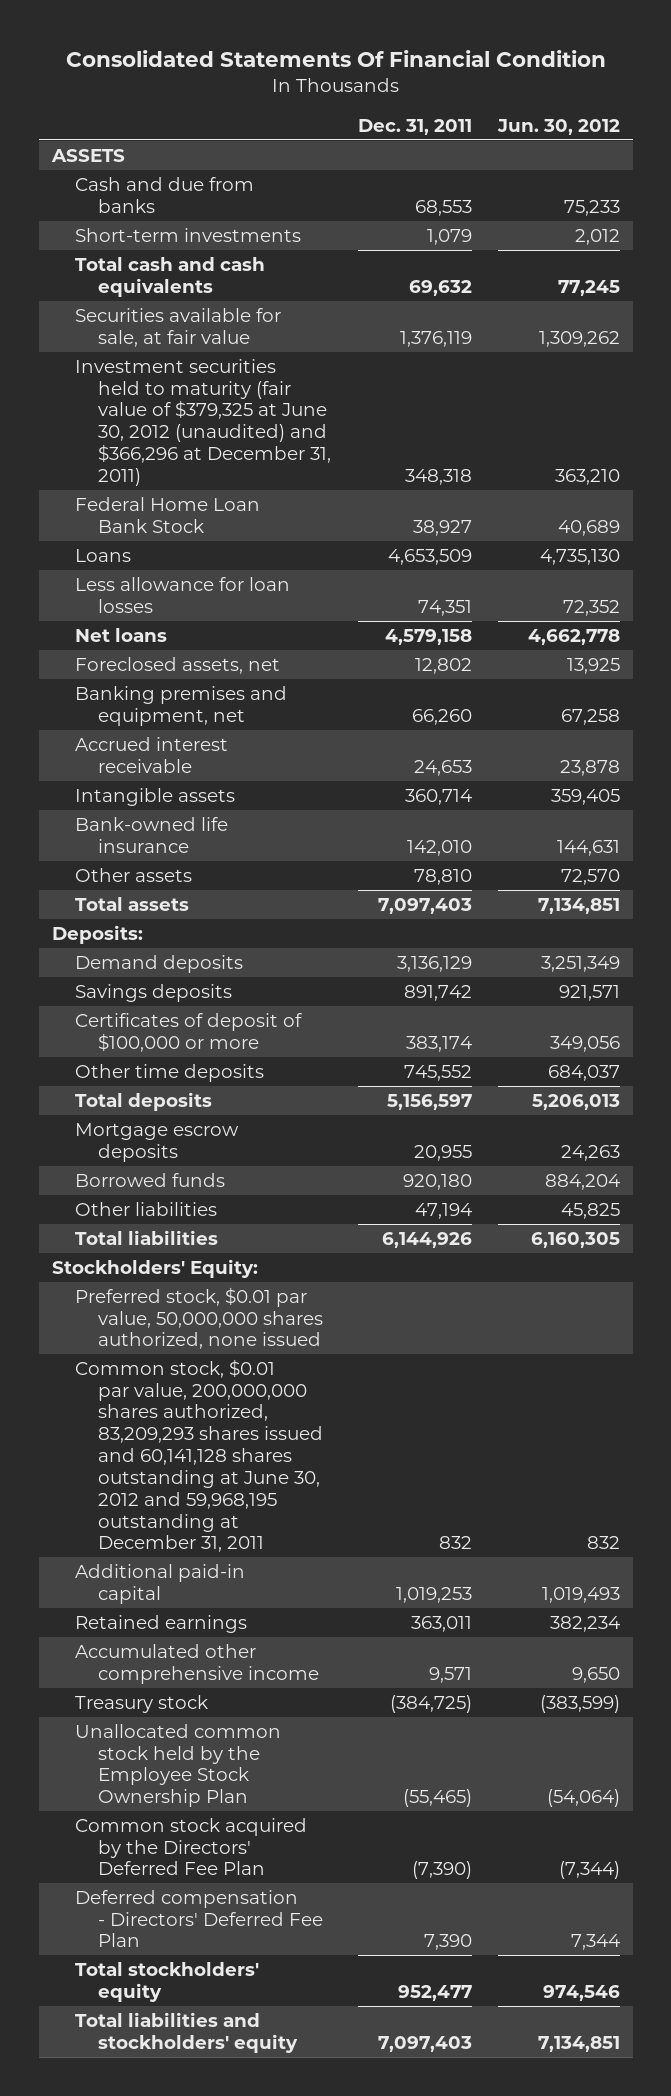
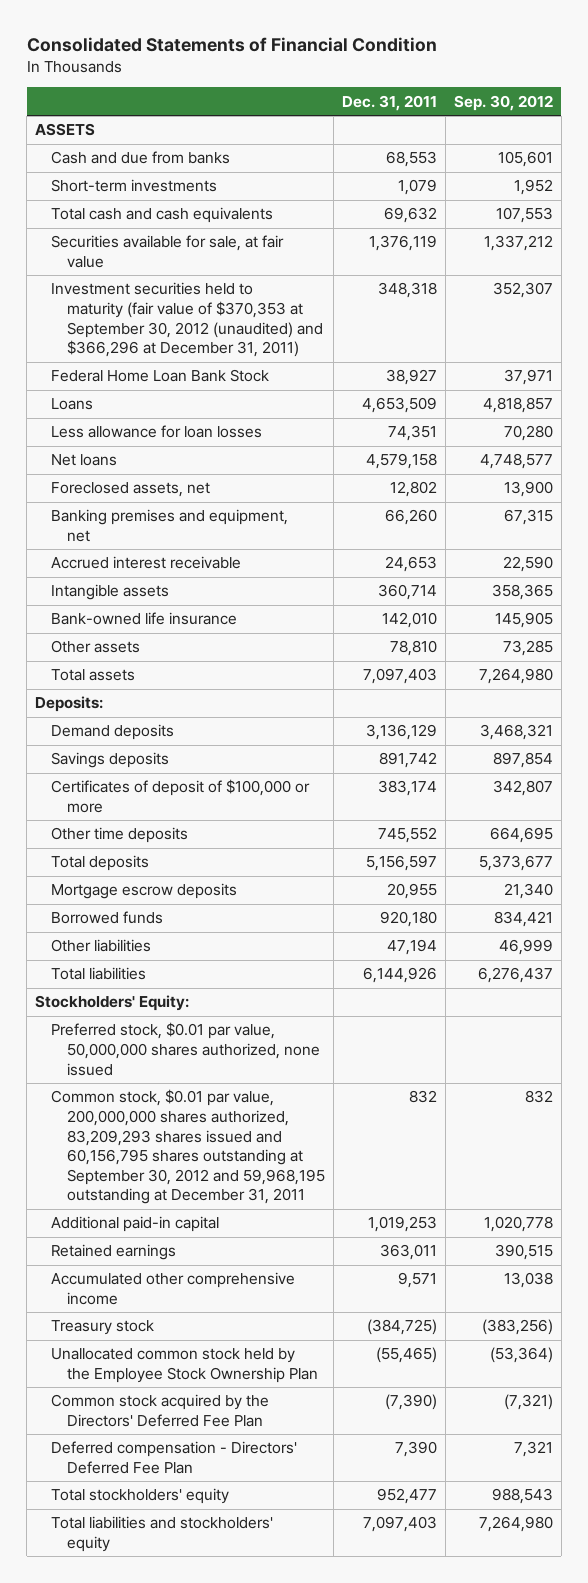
- Consolidated Statements Of Financial Condition
+ Consolidated Statements of Financial Condition
- | Dec. 31, 2011 | Jun. 30, 2012
+ | Dec. 31, 2011 | Sep. 30, 2012
- Investment securities held to maturity (fair value of $379,325 at June 30, 2012 (unaudited) and $366,296 at December 31, 2011) | 348,318 | 363,210
+ Investment securities held to maturity (fair value of $370,353 at September 30, 2012 (unaudited) and $366,296 at December 31, 2011) | 348,318 | 352,307
- Common stock, $0.01 par value, 200,000,000 shares authorized, 83,209,293 shares issued and 60,141,128 shares outstanding at June 30, 2012 and 59,968,195 outstanding at December 31, 2011 | 832 | 832
+ Common stock, $0.01 par value, 200,000,000 shares authorized, 83,209,293 shares issued and 60,156,795 shares outstanding at September 30, 2012 and 59,968,195 outstanding at December 31, 2011 | 832 | 832

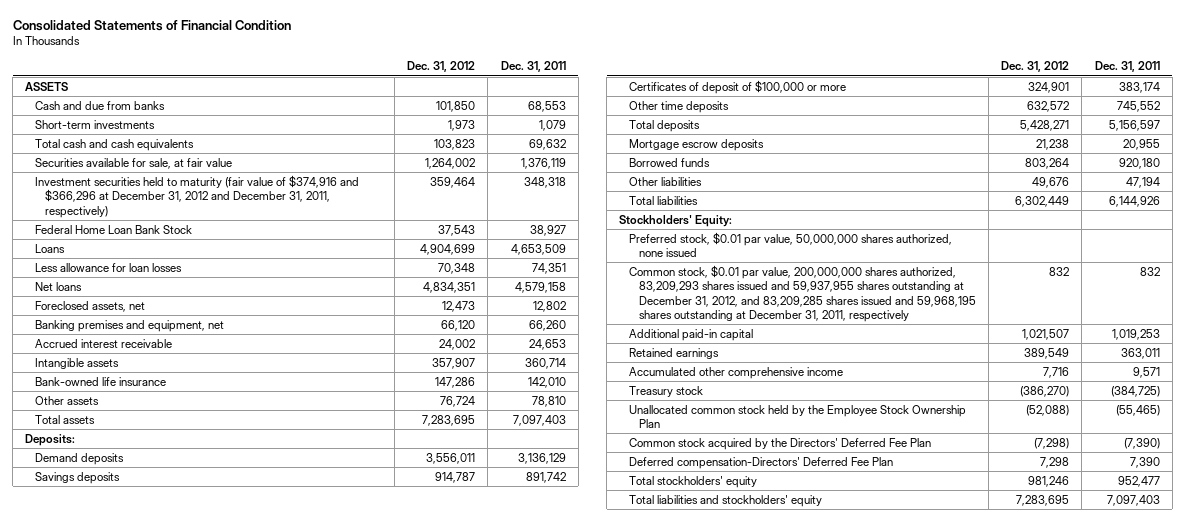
- | Dec. 31, 2011 | Sep. 30, 2012
+ | Dec. 31, 2012 | Dec. 31, 2011
- Investment securities held to maturity (fair value of $370,353 at September 30, 2012 (unaudited) and $366,296 at December 31, 2011) | 348,318 | 352,307
+ Investment securities held to maturity (fair value of $374,916 and $366,296 at December 31, 2012 and December 31, 2011, respectively) | 359,464 | 348,318
- Common stock, $0.01 par value, 200,000,000 shares authorized, 83,209,293 shares issued and 60,156,795 shares outstanding at September 30, 2012 and 59,968,195 outstanding at December 31, 2011 | 832 | 832
+ Common stock, $0.01 par value, 200,000,000 shares authorized, 83,209,293 shares issued and 59,937,955 shares outstanding at December 31, 2012, and 83,209,285 shares issued and 59,968,195 shares outstanding at December 31, 2011, respectively | 832 | 832
- Deferred compensation - Directors' Deferred Fee Plan | 7,390 | 7,321
+ Deferred compensation-Directors' Deferred Fee Plan | 7,298 | 7,390

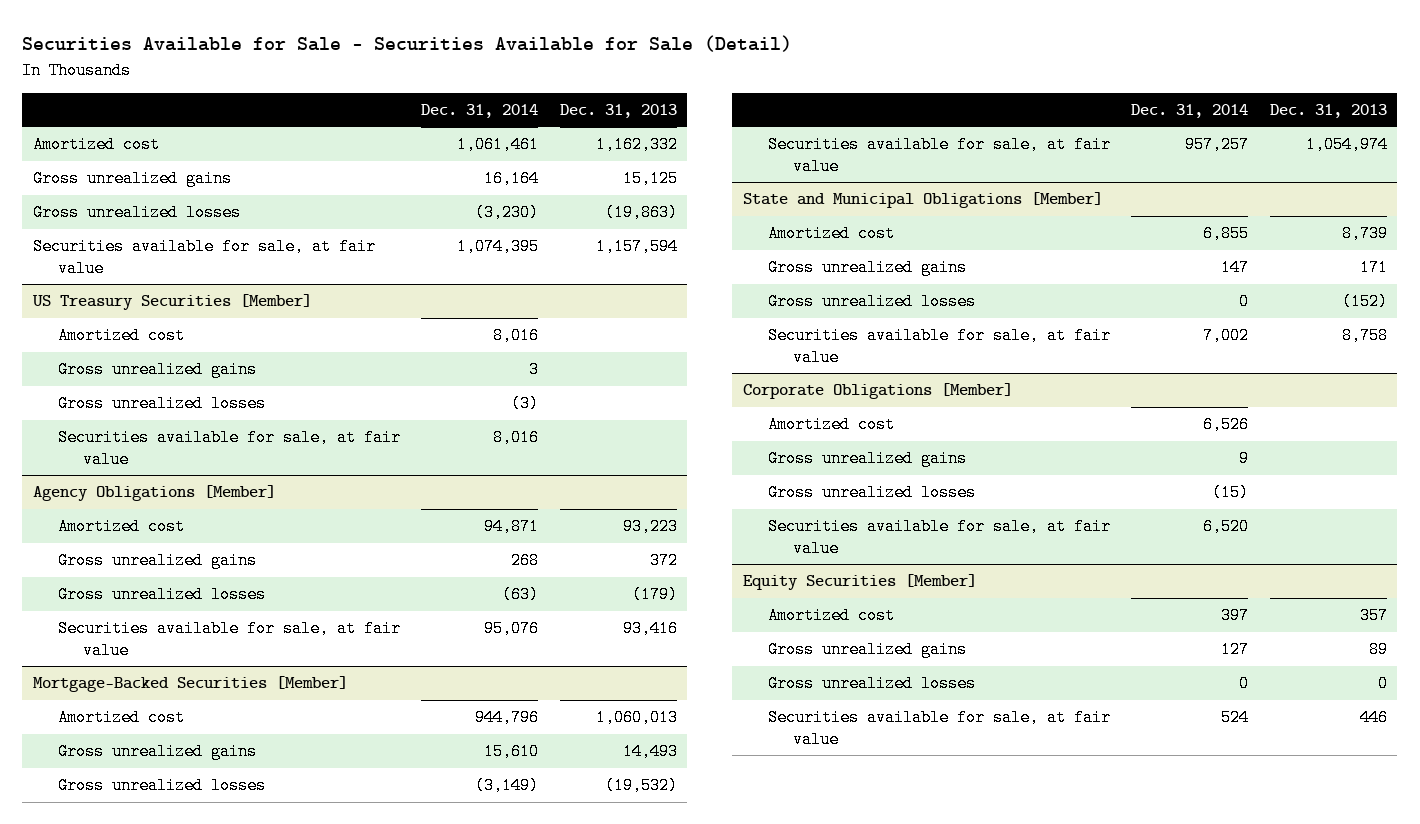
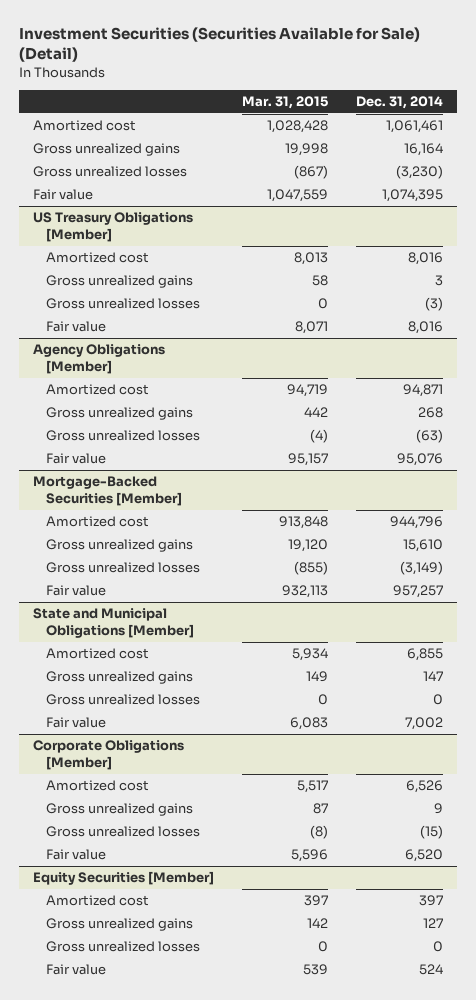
- Securities Available for Sale - Securities Available for Sale (Detail)
+ Investment Securities (Securities Available for Sale) (Detail)
- | Dec. 31, 2014 | Dec. 31, 2013
+ | Mar. 31, 2015 | Dec. 31, 2014
- Securities available for sale, at fair value | 1,074,395 | 1,157,594
- US Treasury Securities [Member]
+ Fair value | 1,047,559 | 1,074,395
+ US Treasury Obligations [Member]
- Securities available for sale, at fair value | 8,016 |
+ Fair value | 8,071 | 8,016
@ Agency Obligations [Member]
- Securities available for sale, at fair value | 95,076 | 93,416
+ Fair value | 95,157 | 95,076
@ Mortgage-Backed Securities [Member]
- Securities available for sale, at fair value | 957,257 | 1,054,974
+ Fair value | 932,113 | 957,257
@ State and Municipal Obligations [Member]
- Securities available for sale, at fair value | 7,002 | 8,758
+ Fair value | 6,083 | 7,002
@ Corporate Obligations [Member]
- Securities available for sale, at fair value | 6,520 |
+ Fair value | 5,596 | 6,520
@ Equity Securities [Member]
- Securities available for sale, at fair value | 524 | 446
+ Fair value | 539 | 524

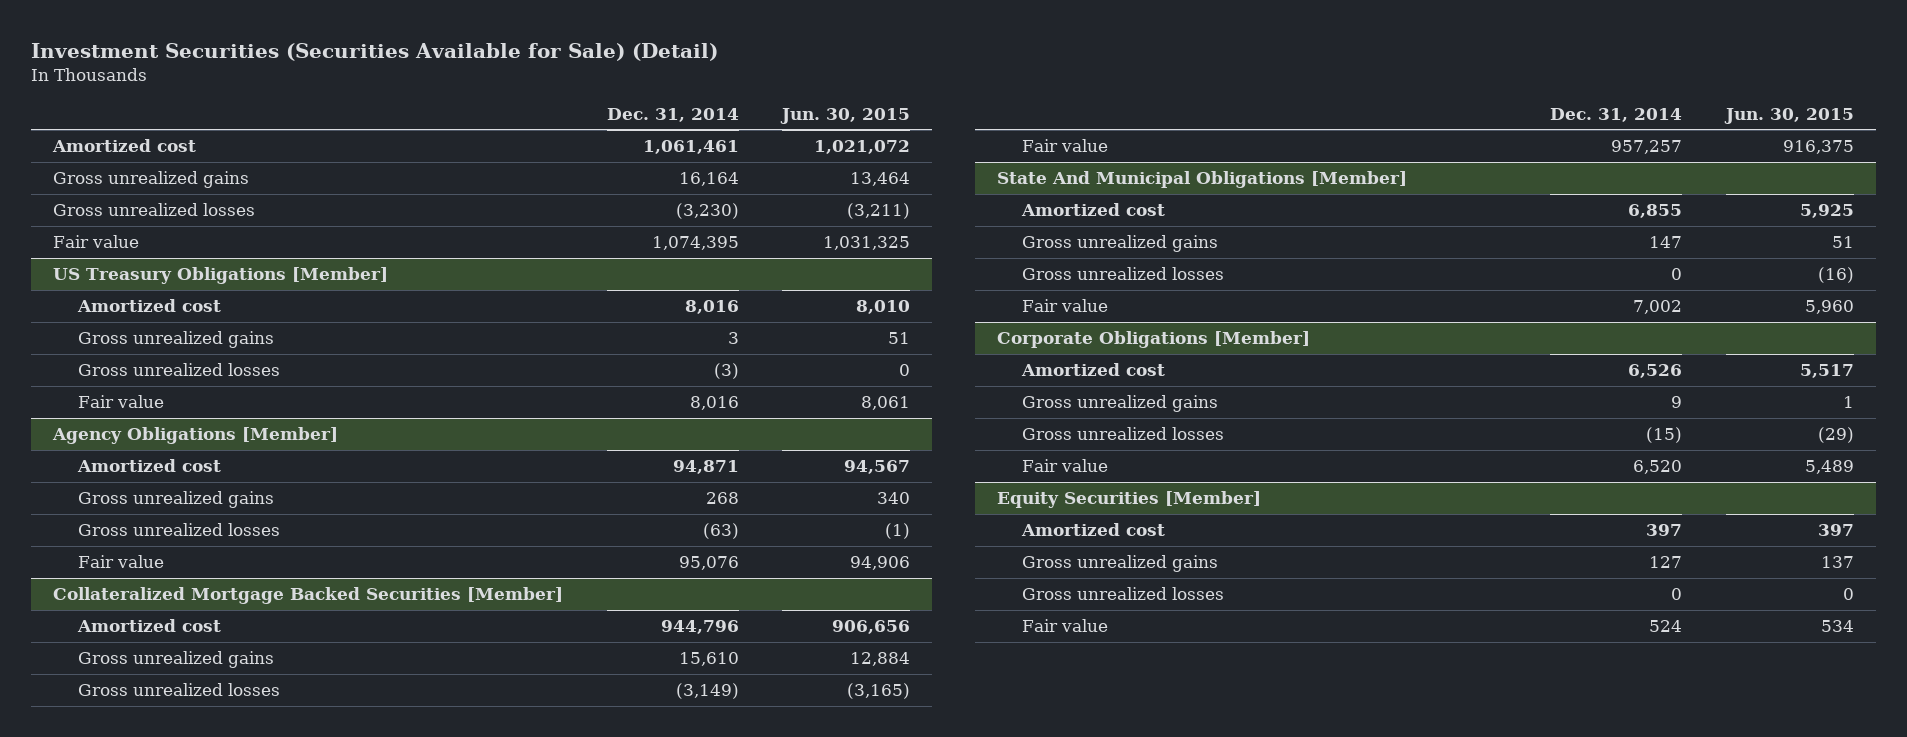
- | Mar. 31, 2015 | Dec. 31, 2014
+ | Dec. 31, 2014 | Jun. 30, 2015
- Mortgage-Backed Securities [Member]
+ Collateralized Mortgage Backed Securities [Member]
- State and Municipal Obligations [Member]
+ State And Municipal Obligations [Member]

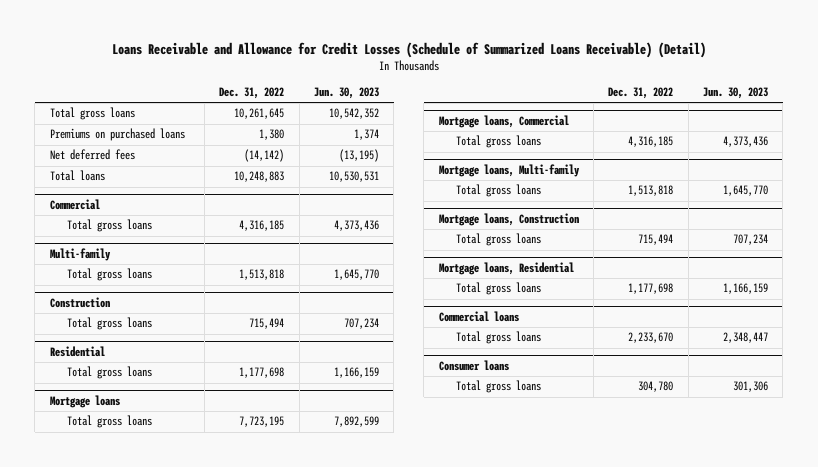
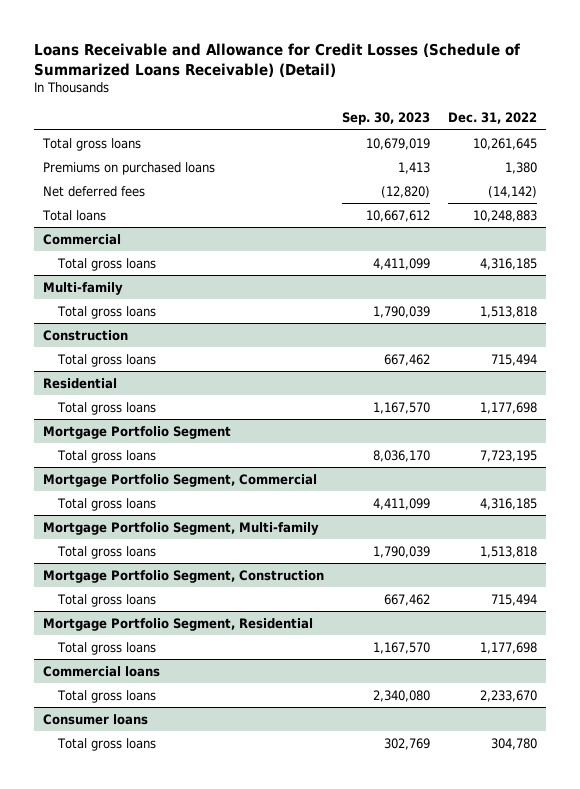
- | Dec. 31, 2022 | Jun. 30, 2023
+ | Sep. 30, 2023 | Dec. 31, 2022
- Mortgage loans
+ Mortgage Portfolio Segment
- Mortgage loans, Commercial
+ Mortgage Portfolio Segment, Commercial
- Mortgage loans, Multi-family
+ Mortgage Portfolio Segment, Multi-family
- Mortgage loans, Construction
+ Mortgage Portfolio Segment, Construction
- Mortgage loans, Residential
+ Mortgage Portfolio Segment, Residential

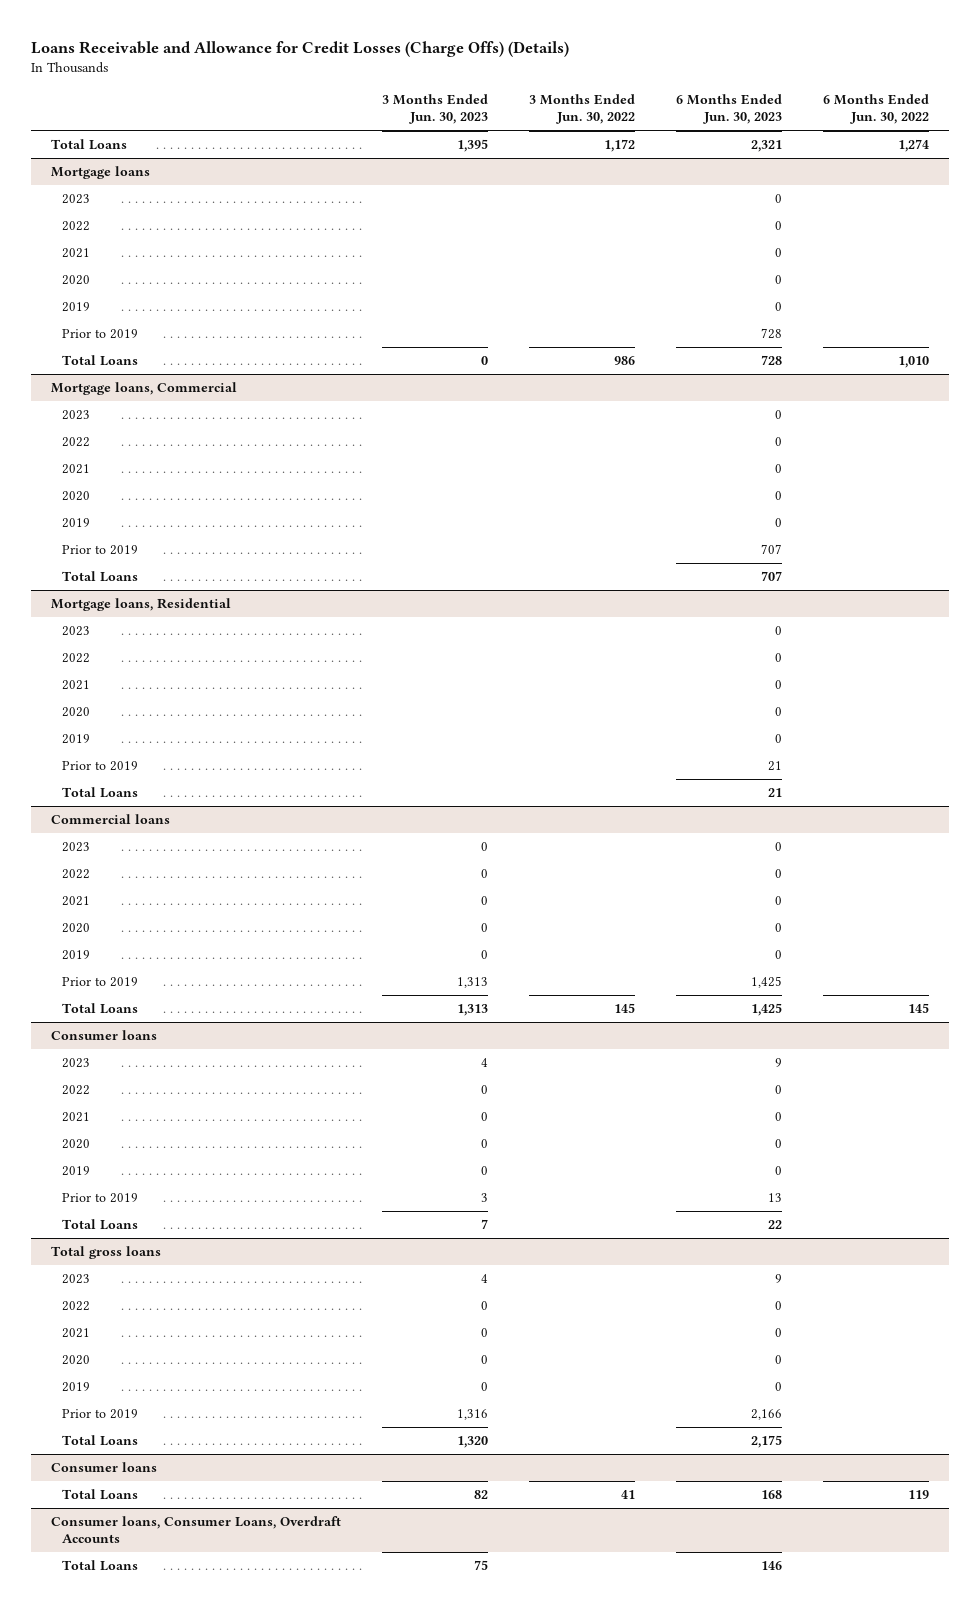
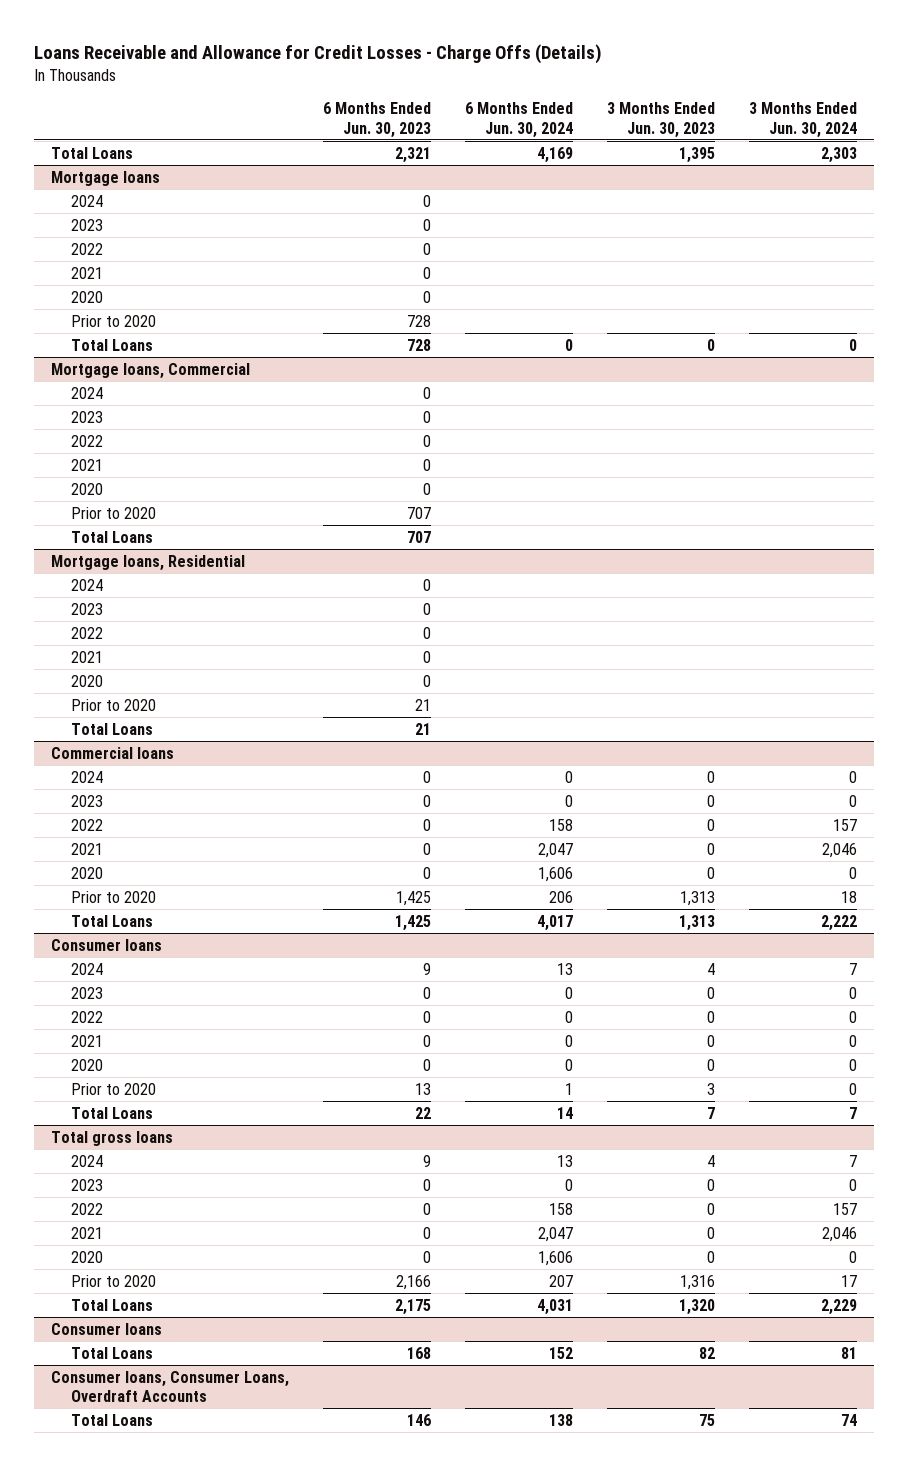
- Loans Receivable and Allowance for Credit Losses (Charge Offs) (Details)
+ Loans Receivable and Allowance for Credit Losses - Charge Offs (Details)
- | 3 Months Ended Jun. 30, 2023 | 3 Months Ended Jun. 30, 2022 | 6 Months Ended Jun. 30, 2023 | 6 Months Ended Jun. 30, 2022
+ | 6 Months Ended Jun. 30, 2023 | 6 Months Ended Jun. 30, 2024 | 3 Months Ended Jun. 30, 2023 | 3 Months Ended Jun. 30, 2024
@ Mortgage loans
+ 2024 | 0 | | |
- 2019 | | | 0 |
- Prior to 2019 | | | 728 |
+ Prior to 2020 | 728 | | |
@ Mortgage loans, Commercial
+ 2024 | 0 | | |
- 2019 | | | 0 |
- Prior to 2019 | | | 707 |
+ Prior to 2020 | 707 | | |
@ Mortgage loans, Residential
+ 2024 | 0 | | |
- 2019 | | | 0 |
- Prior to 2019 | | | 21 |
+ Prior to 2020 | 21 | | |
@ Commercial loans
+ 2024 | 0 | 0 | 0 | 0
- 2019 | 0 | | 0 |
- Prior to 2019 | 1,313 | | 1,425 |
+ Prior to 2020 | 1,425 | 206 | 1,313 | 18
@ Consumer loans
- 2023 | 4 | | 9 |
+ 2024 | 9 | 13 | 4 | 7
+ 2023 | 0 | 0 | 0 | 0
- 2019 | 0 | | 0 |
- Prior to 2019 | 3 | | 13 |
+ Prior to 2020 | 13 | 1 | 3 | 0
@ Total gross loans
- 2023 | 4 | | 9 |
+ 2024 | 9 | 13 | 4 | 7
+ 2023 | 0 | 0 | 0 | 0
- 2019 | 0 | | 0 |
- Prior to 2019 | 1,316 | | 2,166 |
+ Prior to 2020 | 2,166 | 207 | 1,316 | 17

